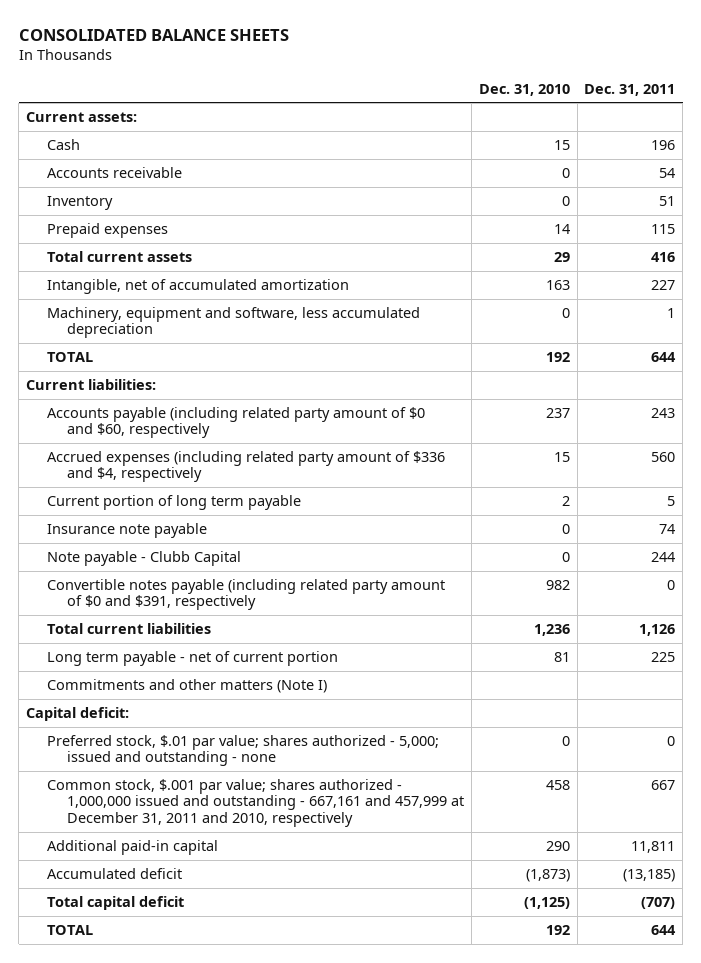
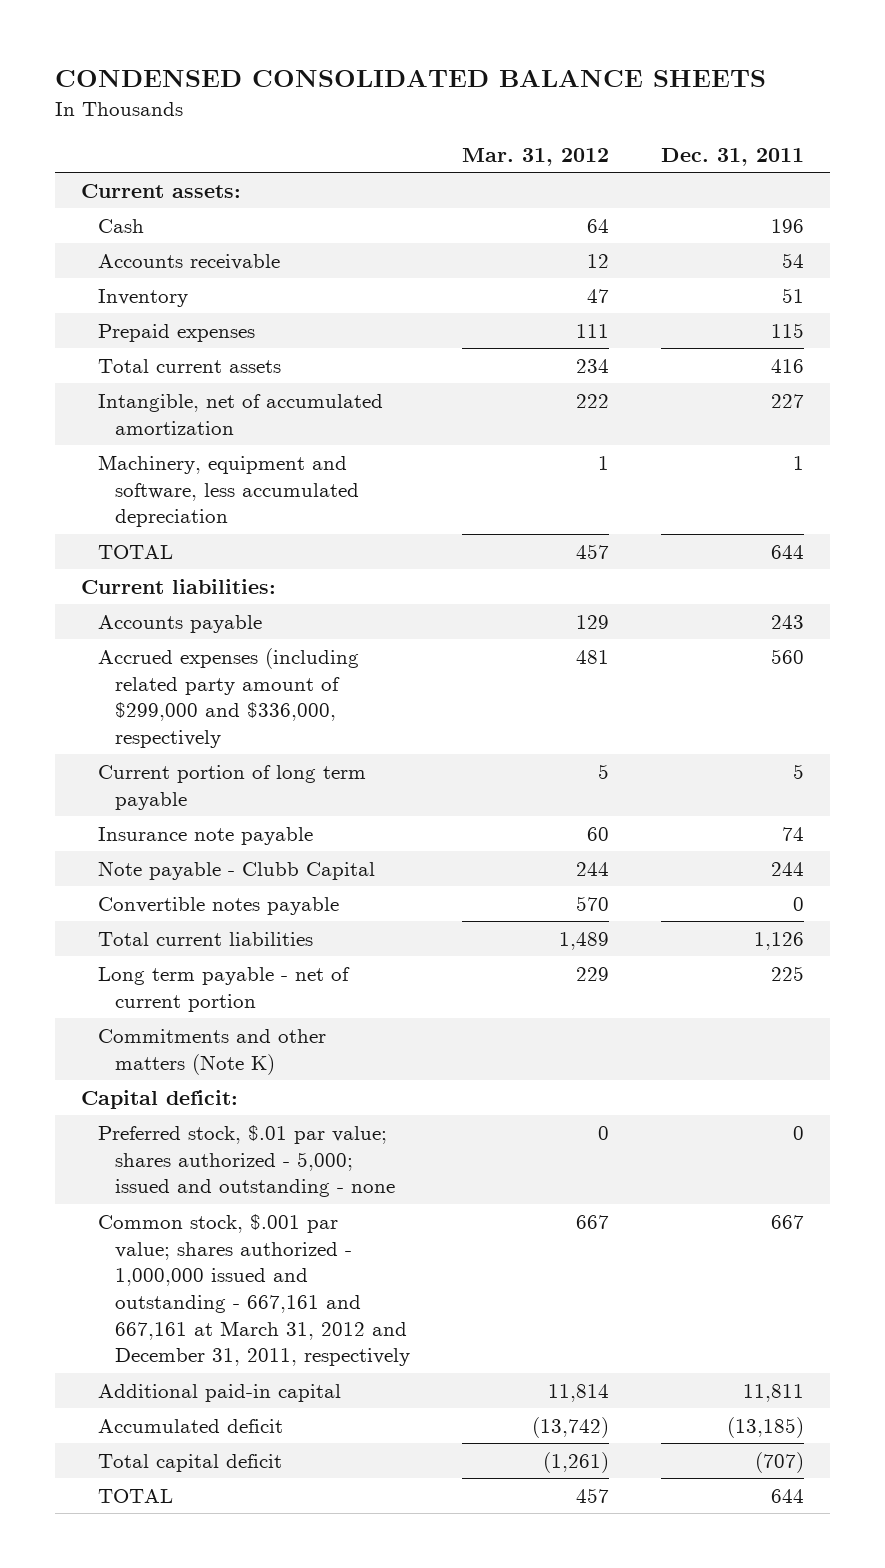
- CONSOLIDATED BALANCE SHEETS
+ CONDENSED CONSOLIDATED BALANCE SHEETS
- | Dec. 31, 2010 | Dec. 31, 2011
+ | Mar. 31, 2012 | Dec. 31, 2011
- Accounts payable (including related party amount of $0 and $60, respectively | 237 | 243
- Accrued expenses (including related party amount of $336 and $4, respectively | 15 | 560
+ Accounts payable | 129 | 243
+ Accrued expenses (including related party amount of $299,000 and $336,000, respectively | 481 | 560
- Convertible notes payable (including related party amount of $0 and $391, respectively | 982 | 0
+ Convertible notes payable | 570 | 0
- Commitments and other matters (Note I)
+ Commitments and other matters (Note K)
- Common stock, $.001 par value; shares authorized - 1,000,000 issued and outstanding - 667,161 and 457,999 at December 31, 2011 and 2010, respectively | 458 | 667
+ Common stock, $.001 par value; shares authorized - 1,000,000 issued and outstanding - 667,161 and 667,161 at March 31, 2012 and December 31, 2011, respectively | 667 | 667

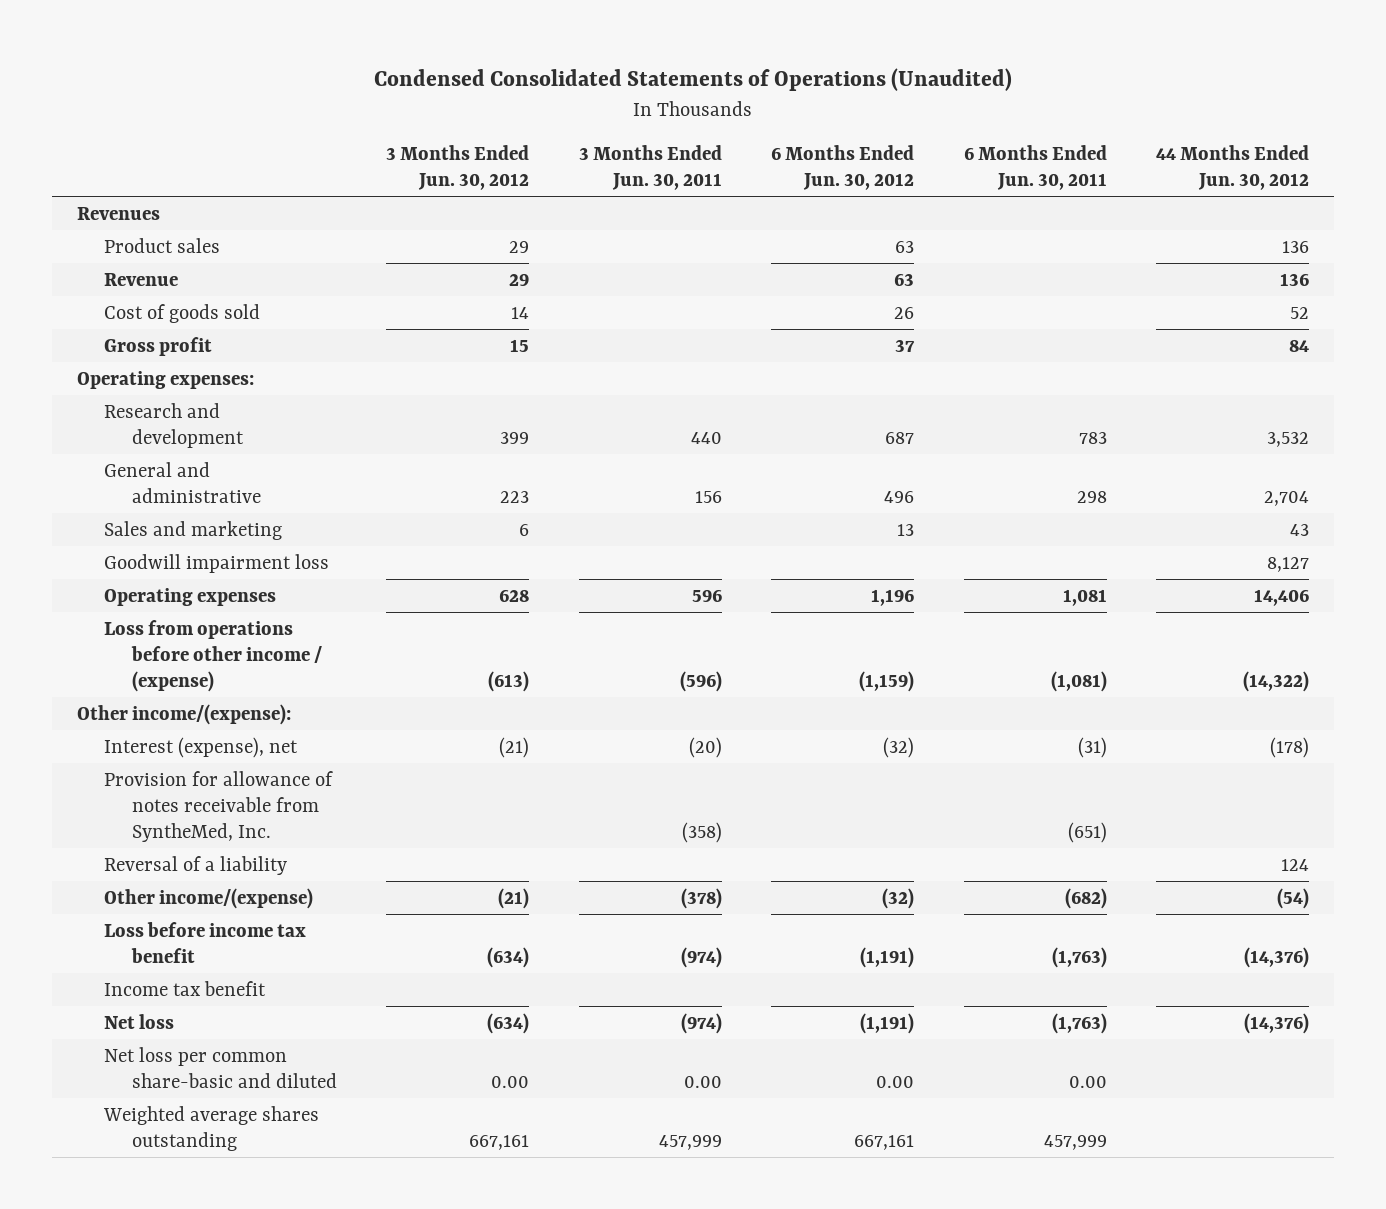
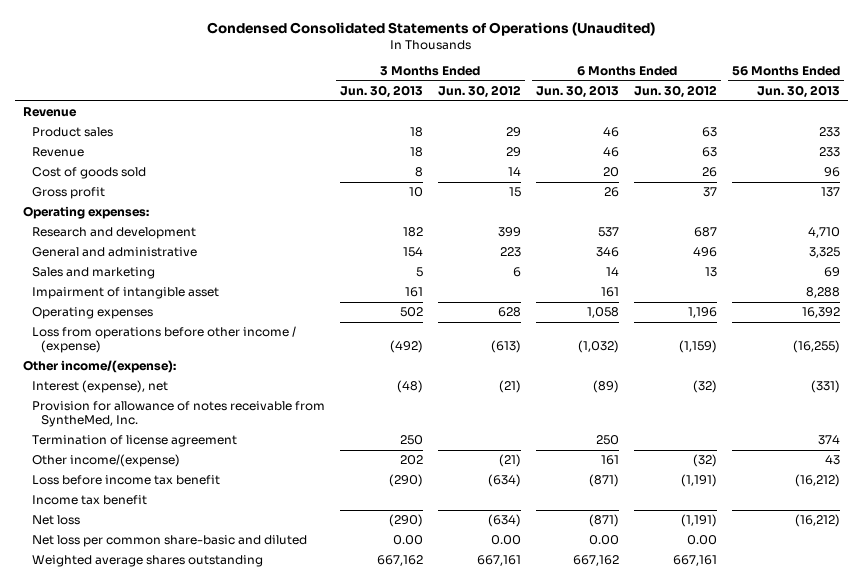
- | 3 Months Ended Jun. 30, 2012 | 3 Months Ended Jun. 30, 2011 | 6 Months Ended Jun. 30, 2012 | 6 Months Ended Jun. 30, 2011 | 44 Months Ended Jun. 30, 2012
+ | 3 Months Ended Jun. 30, 2013 | 3 Months Ended Jun. 30, 2012 | 6 Months Ended Jun. 30, 2013 | 6 Months Ended Jun. 30, 2012 | 56 Months Ended Jun. 30, 2013
- Revenues
+ Revenue
- Goodwill impairment loss | | | | | 8,127
+ Impairment of intangible asset | 161 | | 161 | | 8,288
- Reversal of a liability | | | | | 124
+ Termination of license agreement | 250 | | 250 | | 374

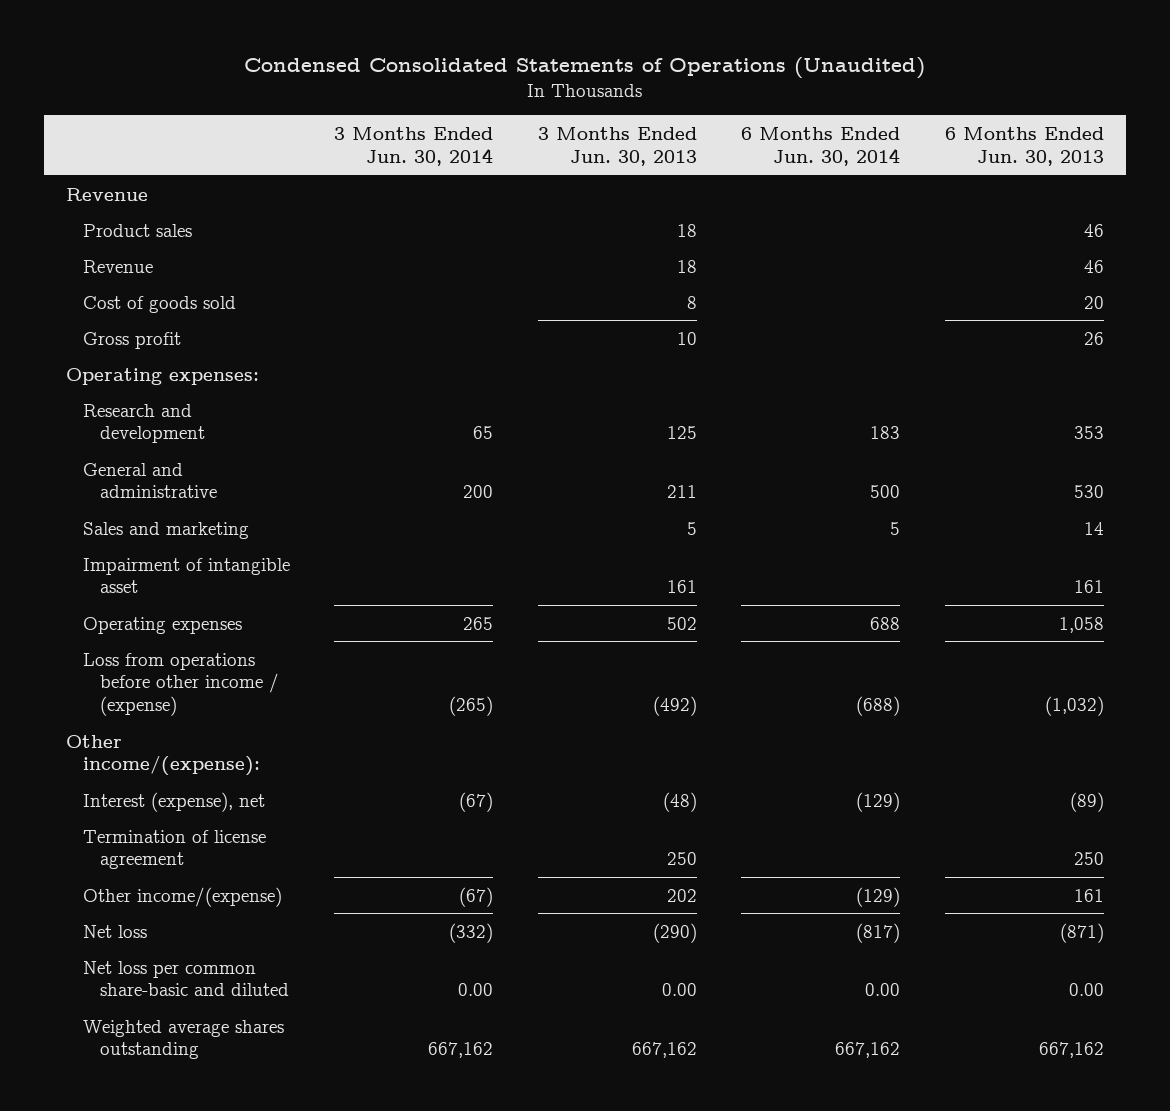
- | 3 Months Ended Jun. 30, 2013 | 3 Months Ended Jun. 30, 2012 | 6 Months Ended Jun. 30, 2013 | 6 Months Ended Jun. 30, 2012 | 56 Months Ended Jun. 30, 2013
+ | 3 Months Ended Jun. 30, 2014 | 3 Months Ended Jun. 30, 2013 | 6 Months Ended Jun. 30, 2014 | 6 Months Ended Jun. 30, 2013
- Research and development | 182 | 399 | 537 | 687 | 4,710
- General and administrative | 154 | 223 | 346 | 496 | 3,325
+ Research and development | 65 | 125 | 183 | 353
+ General and administrative | 200 | 211 | 500 | 530
- Provision for allowance of notes receivable from SyntheMed, Inc.
- Loss before income tax benefit | (290) | (634) | (871) | (1,191) | (16,212)
- Income tax benefit

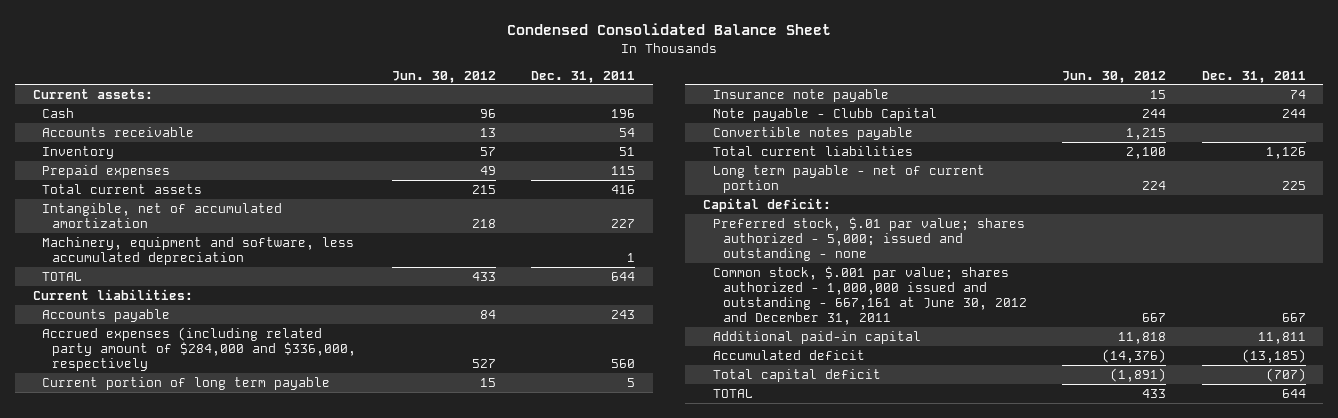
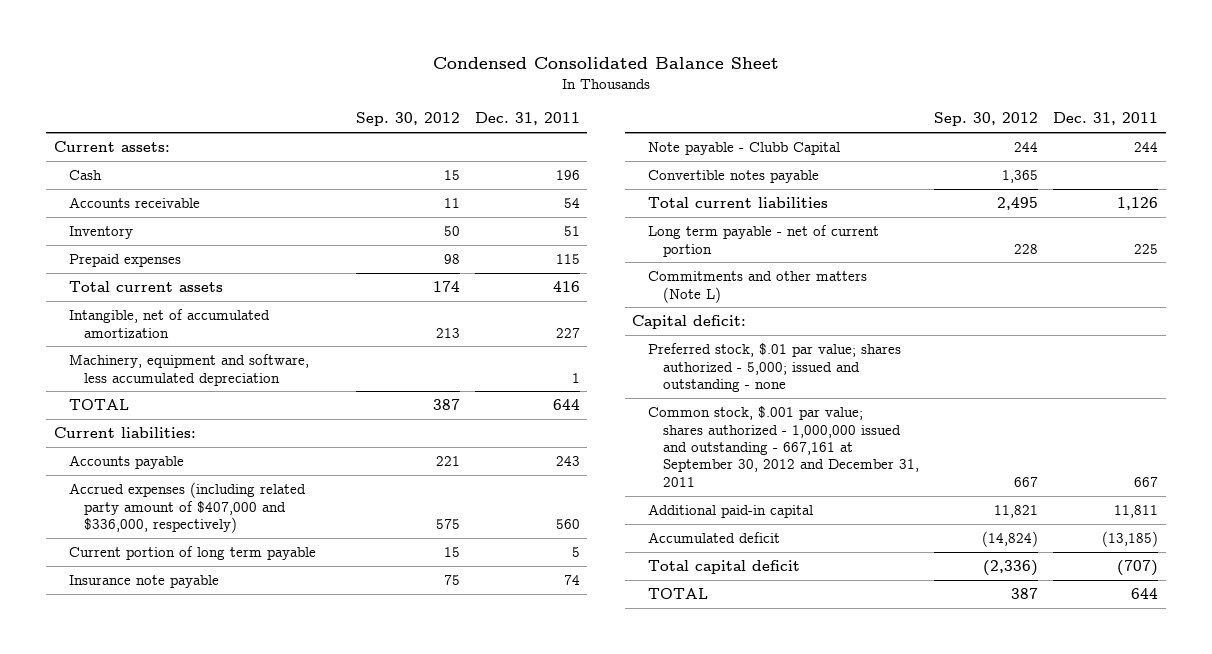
- | Jun. 30, 2012 | Dec. 31, 2011
+ | Sep. 30, 2012 | Dec. 31, 2011
- Accrued expenses (including related party amount of $284,000 and $336,000, respectively | 527 | 560
+ Accrued expenses (including related party amount of $407,000 and $336,000, respectively) | 575 | 560
+ Commitments and other matters (Note L)
- Common stock, $.001 par value; shares authorized - 1,000,000 issued and outstanding - 667,161 at June 30, 2012 and December 31, 2011 | 667 | 667
+ Common stock, $.001 par value; shares authorized - 1,000,000 issued and outstanding - 667,161 at September 30, 2012 and December 31, 2011 | 667 | 667

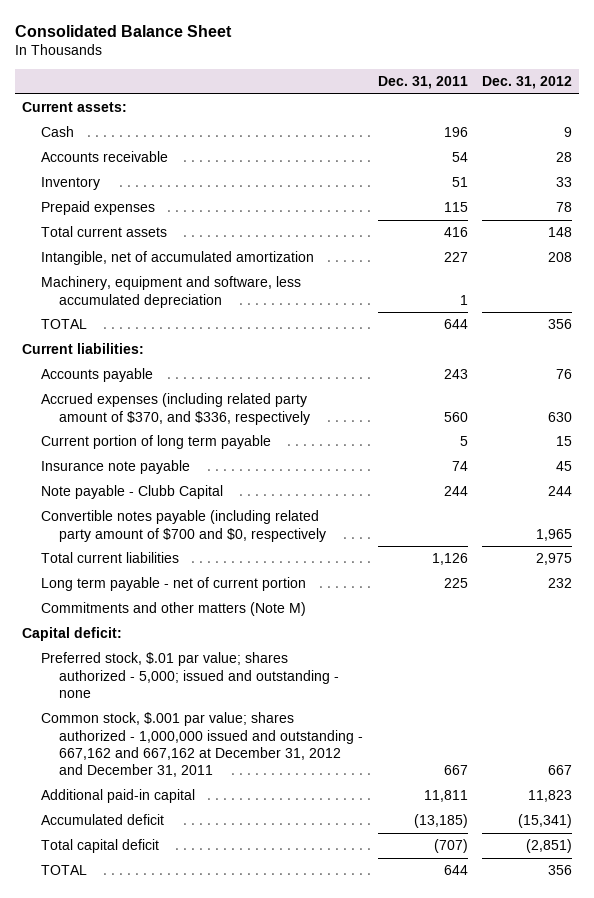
- Condensed Consolidated Balance Sheet
+ Consolidated Balance Sheet
- | Sep. 30, 2012 | Dec. 31, 2011
+ | Dec. 31, 2011 | Dec. 31, 2012
- Accrued expenses (including related party amount of $407,000 and $336,000, respectively) | 575 | 560
+ Accrued expenses (including related party amount of $370, and $336, respectively | 560 | 630
- Convertible notes payable | 1,365 |
+ Convertible notes payable (including related party amount of $700 and $0, respectively | | 1,965
- Commitments and other matters (Note L)
+ Commitments and other matters (Note M)
- Common stock, $.001 par value; shares authorized - 1,000,000 issued and outstanding - 667,161 at September 30, 2012 and December 31, 2011 | 667 | 667
+ Common stock, $.001 par value; shares authorized - 1,000,000 issued and outstanding - 667,162 and 667,162 at December 31, 2012 and December 31, 2011 | 667 | 667

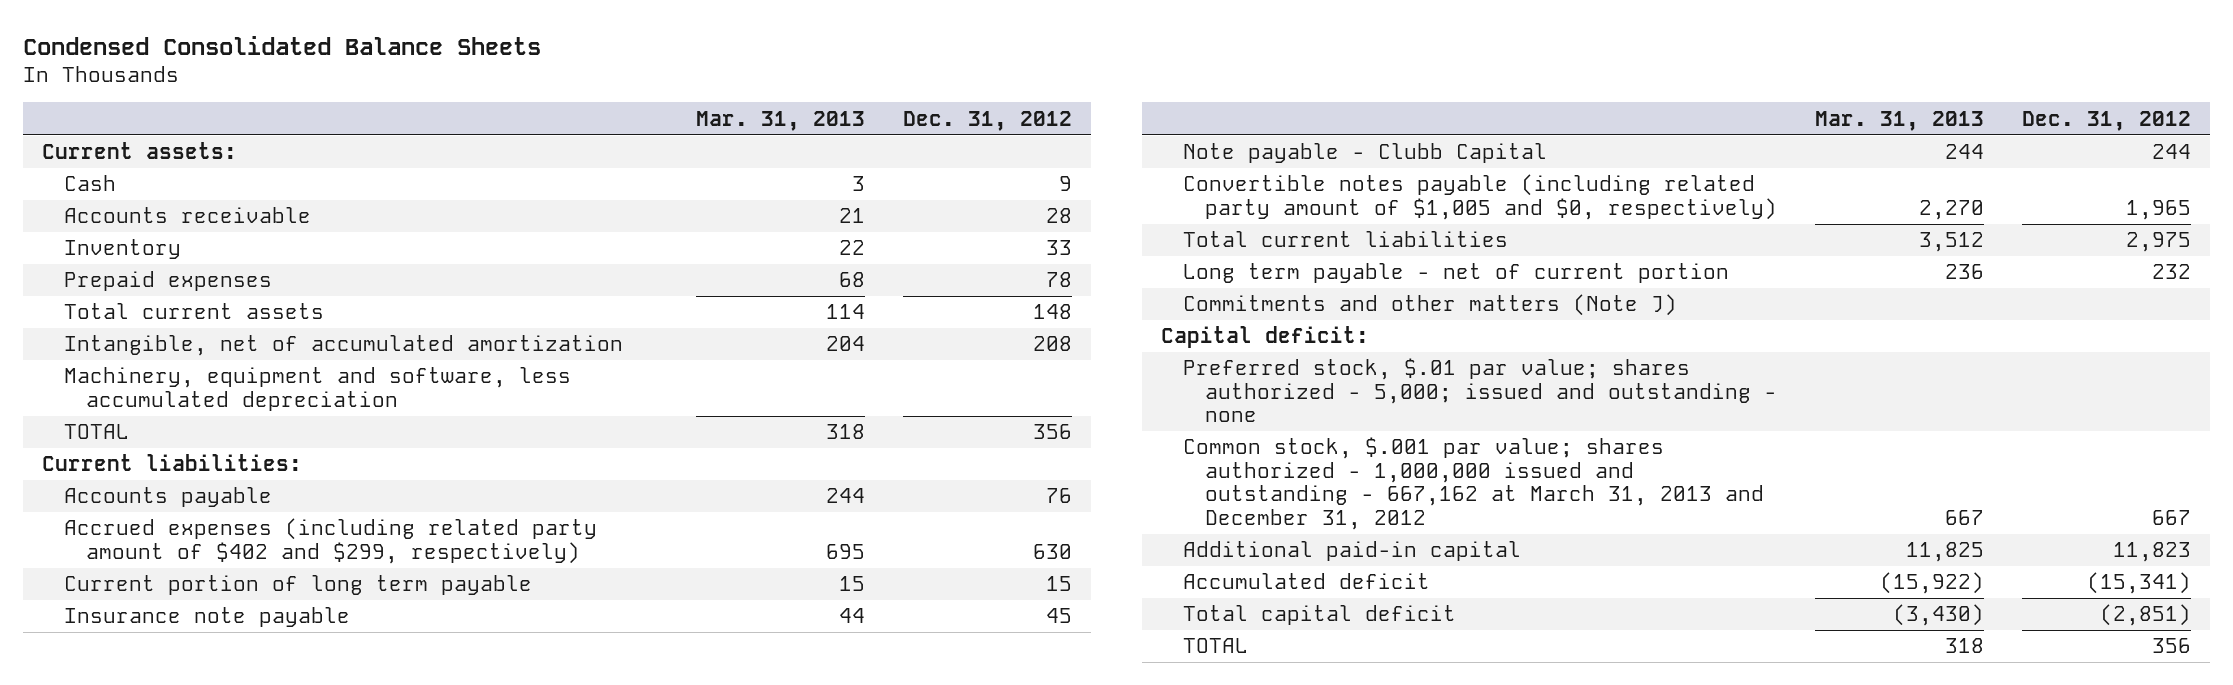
- Consolidated Balance Sheet
+ Condensed Consolidated Balance Sheets
- | Dec. 31, 2011 | Dec. 31, 2012
+ | Mar. 31, 2013 | Dec. 31, 2012
- Accrued expenses (including related party amount of $370, and $336, respectively | 560 | 630
+ Accrued expenses (including related party amount of $402 and $299, respectively) | 695 | 630
- Convertible notes payable (including related party amount of $700 and $0, respectively | | 1,965
+ Convertible notes payable (including related party amount of $1,005 and $0, respectively) | 2,270 | 1,965
- Commitments and other matters (Note M)
+ Commitments and other matters (Note J)
- Common stock, $.001 par value; shares authorized - 1,000,000 issued and outstanding - 667,162 and 667,162 at December 31, 2012 and December 31, 2011 | 667 | 667
+ Common stock, $.001 par value; shares authorized - 1,000,000 issued and outstanding - 667,162 at March 31, 2013 and December 31, 2012 | 667 | 667

